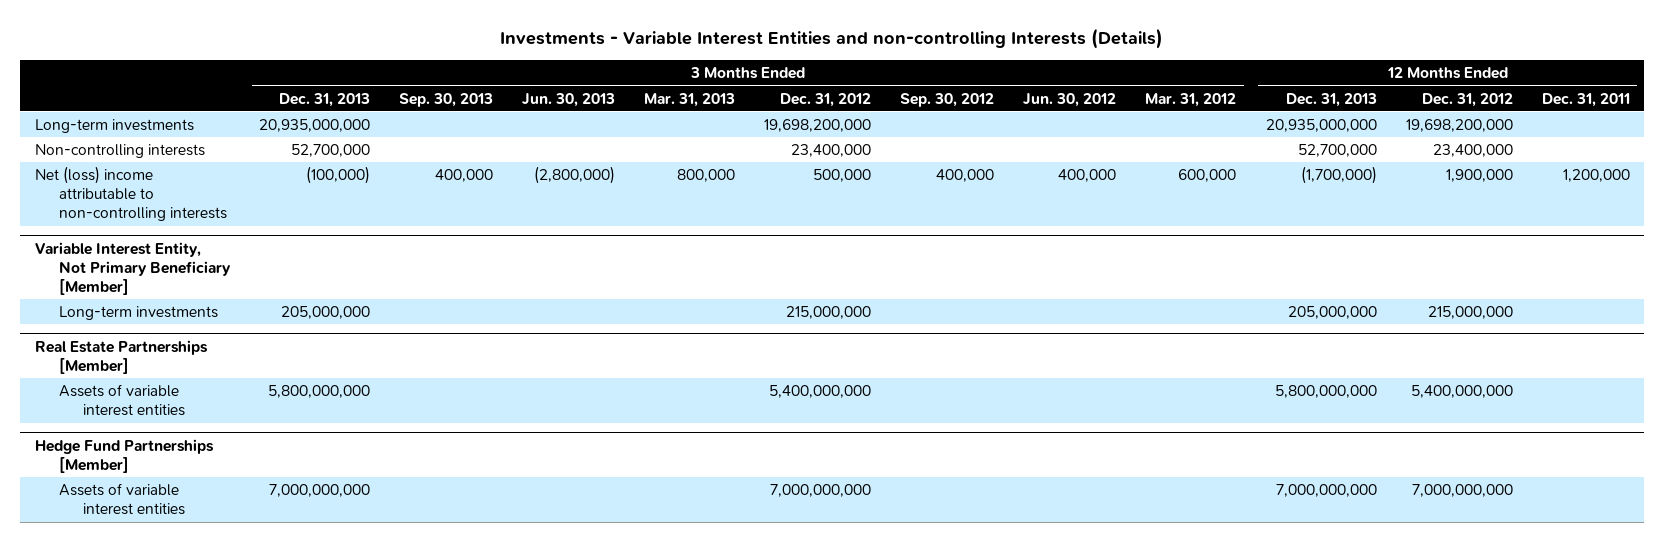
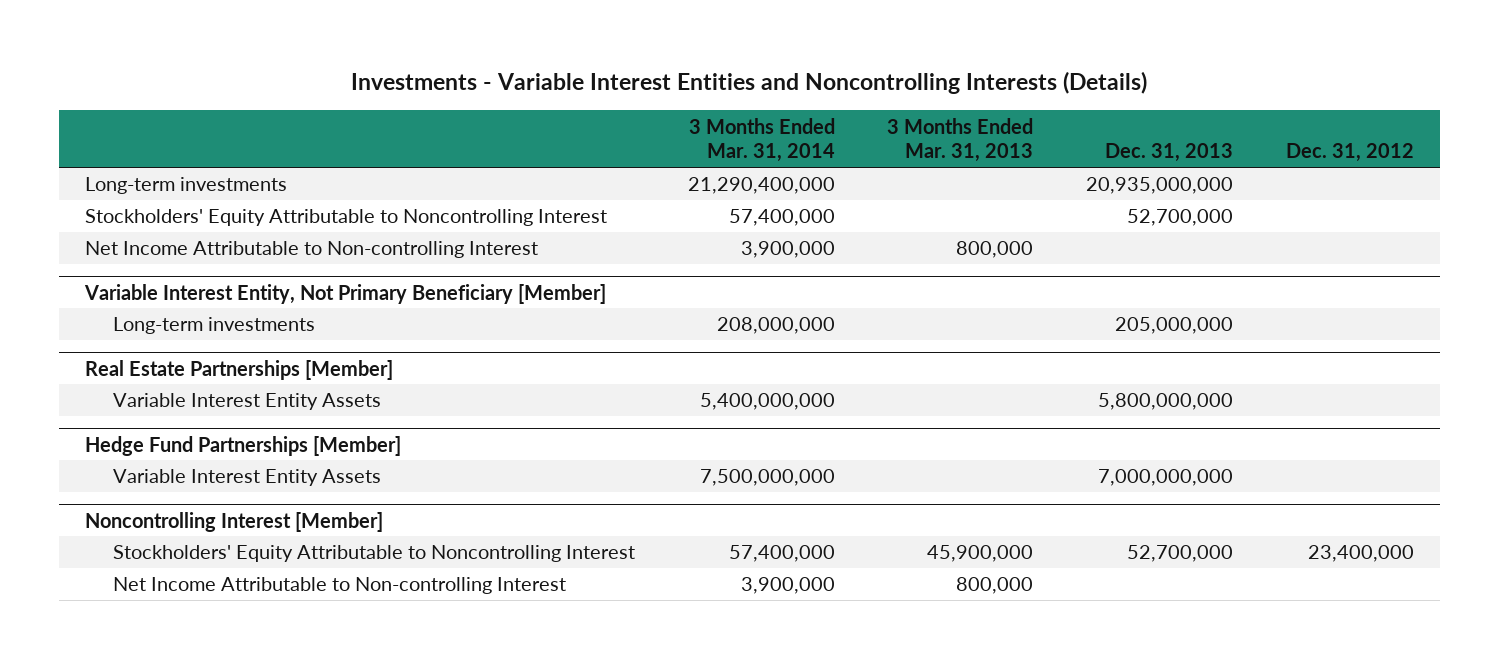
- Investments - Variable Interest Entities and non-controlling Interests (Details)
+ Investments - Variable Interest Entities and Noncontrolling Interests (Details)
- | 3 Months Ended Dec. 31, 2013 | 3 Months Ended Sep. 30, 2013 | 3 Months Ended Jun. 30, 2013 | 3 Months Ended Mar. 31, 2013 | 3 Months Ended Dec. 31, 2012 | 3 Months Ended Sep. 30, 2012 | 3 Months Ended Jun. 30, 2012 | 3 Months Ended Mar. 31, 2012 | 12 Months Ended Dec. 31, 2013 | 12 Months Ended Dec. 31, 2012 | 12 Months Ended Dec. 31, 2011
+ | 3 Months Ended Mar. 31, 2014 | 3 Months Ended Mar. 31, 2013 | Dec. 31, 2013 | Dec. 31, 2012
- Non-controlling interests | 52,700,000 | | | | 23,400,000 | | | | 52,700,000 | 23,400,000 |
- Net (loss) income attributable to non-controlling interests | (100,000) | 400,000 | (2,800,000) | 800,000 | 500,000 | 400,000 | 400,000 | 600,000 | (1,700,000) | 1,900,000 | 1,200,000
+ Stockholders' Equity Attributable to Noncontrolling Interest | 57,400,000 | | 52,700,000 |
+ Net Income Attributable to Non-controlling Interest | 3,900,000 | 800,000 | |
@ Real Estate Partnerships [Member]
- Assets of variable interest entities | 5,800,000,000 | | | | 5,400,000,000 | | | | 5,800,000,000 | 5,400,000,000 |
+ Variable Interest Entity Assets | 5,400,000,000 | | 5,800,000,000 |
@ Hedge Fund Partnerships [Member]
- Assets of variable interest entities | 7,000,000,000 | | | | 7,000,000,000 | | | | 7,000,000,000 | 7,000,000,000 |
+ Variable Interest Entity Assets | 7,500,000,000 | | 7,000,000,000 |
+ Noncontrolling Interest [Member]
+ Stockholders' Equity Attributable to Noncontrolling Interest | 57,400,000 | 45,900,000 | 52,700,000 | 23,400,000
+ Net Income Attributable to Non-controlling Interest | 3,900,000 | 800,000 | |

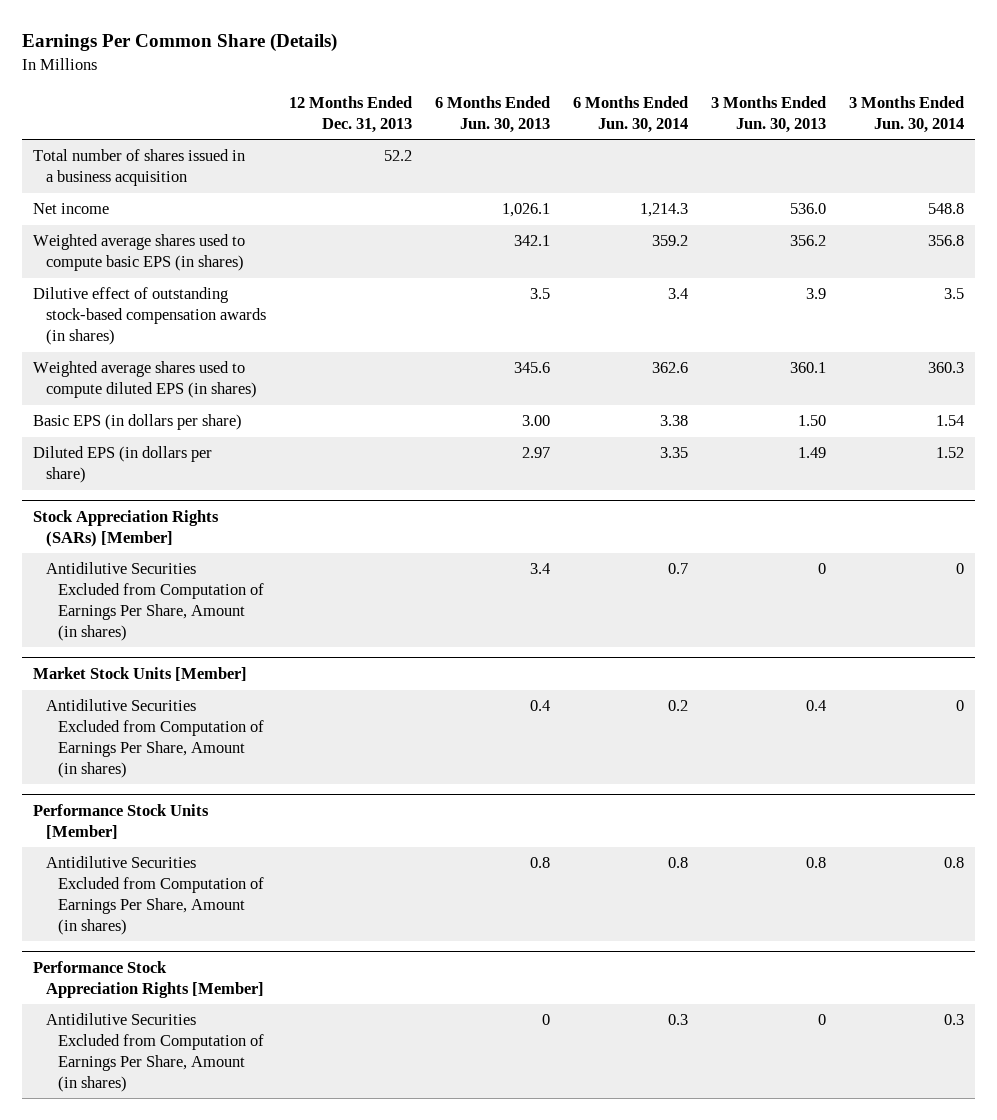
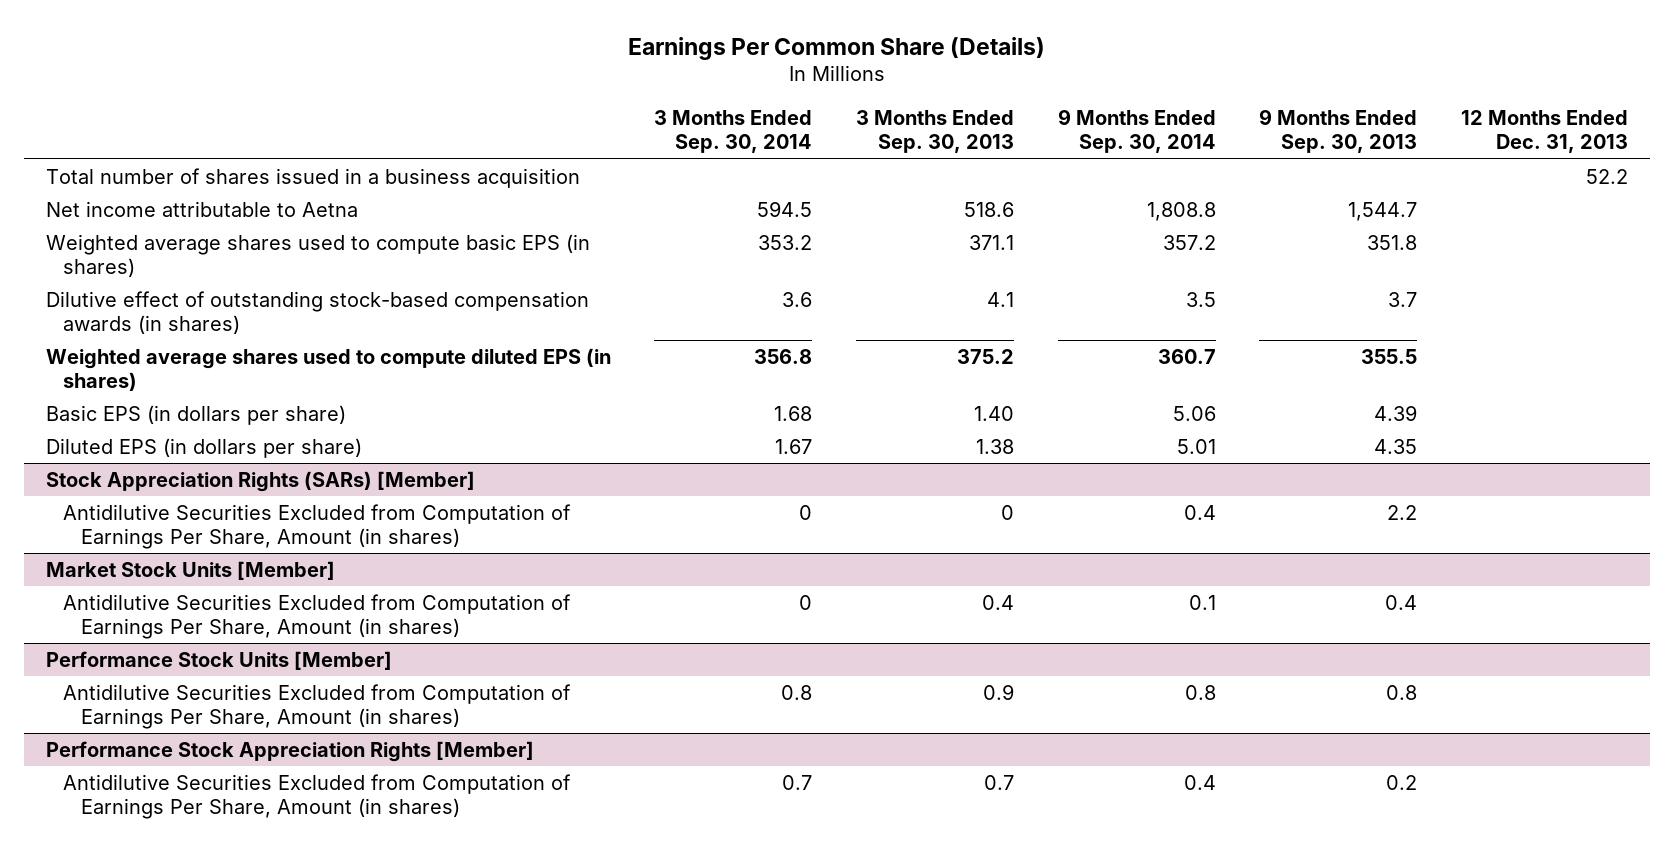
- | 12 Months Ended Dec. 31, 2013 | 6 Months Ended Jun. 30, 2013 | 6 Months Ended Jun. 30, 2014 | 3 Months Ended Jun. 30, 2013 | 3 Months Ended Jun. 30, 2014
+ | 3 Months Ended Sep. 30, 2014 | 3 Months Ended Sep. 30, 2013 | 9 Months Ended Sep. 30, 2014 | 9 Months Ended Sep. 30, 2013 | 12 Months Ended Dec. 31, 2013
- Net income | | 1,026.1 | 1,214.3 | 536.0 | 548.8
+ Net income attributable to Aetna | 594.5 | 518.6 | 1,808.8 | 1,544.7 |

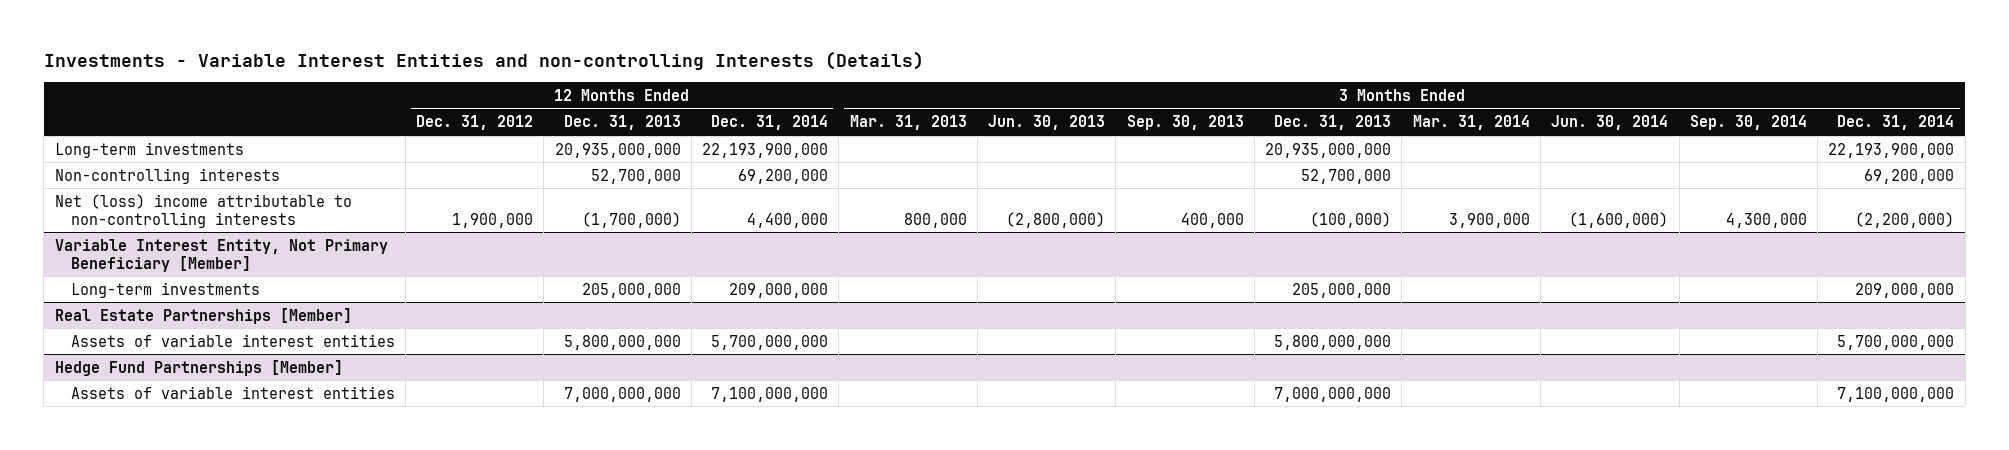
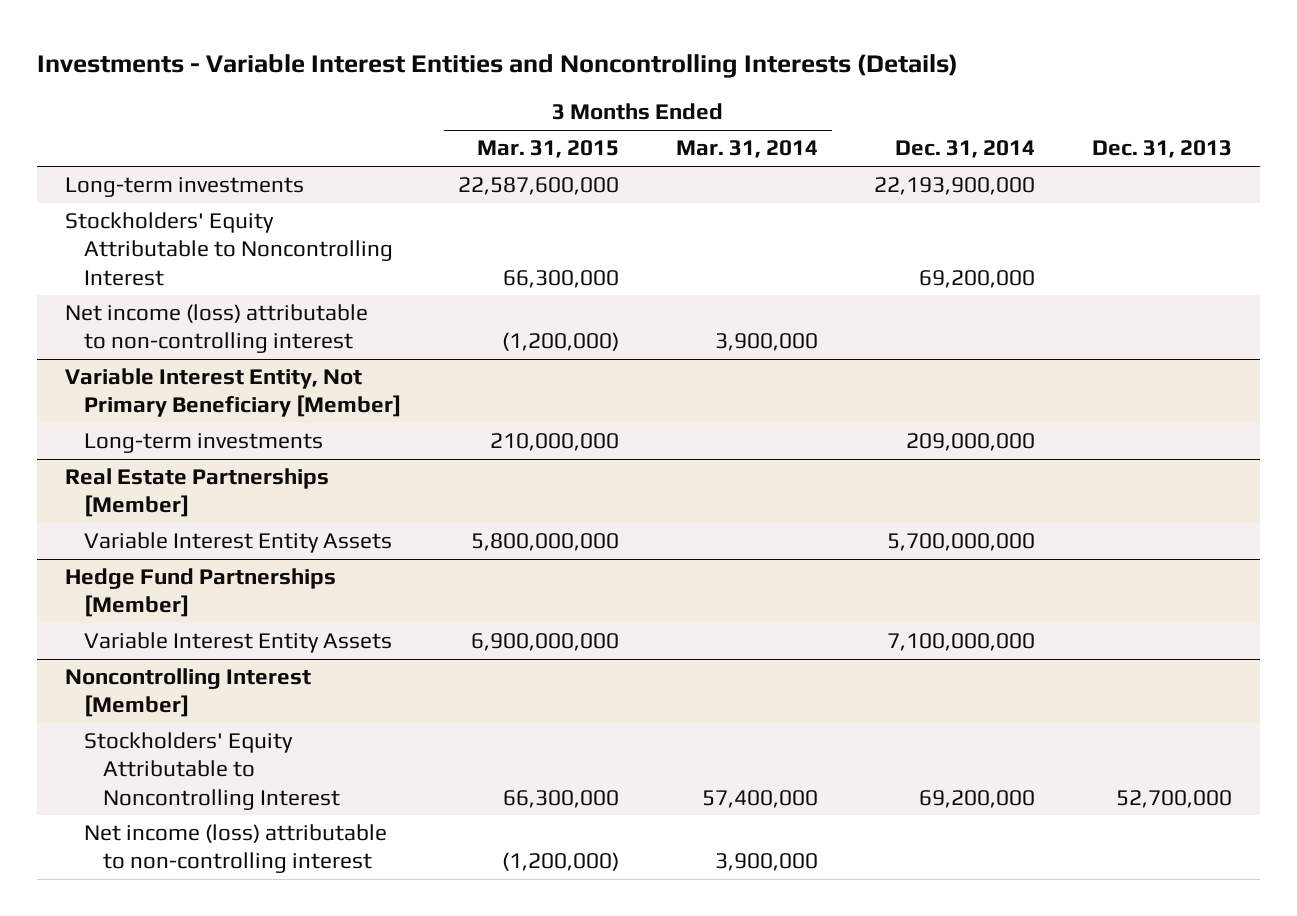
- Investments - Variable Interest Entities and non-controlling Interests (Details)
+ Investments - Variable Interest Entities and Noncontrolling Interests (Details)
- | 12 Months Ended Dec. 31, 2012 | 12 Months Ended Dec. 31, 2013 | 12 Months Ended Dec. 31, 2014 | 3 Months Ended Mar. 31, 2013 | 3 Months Ended Jun. 30, 2013 | 3 Months Ended Sep. 30, 2013 | 3 Months Ended Dec. 31, 2013 | 3 Months Ended Mar. 31, 2014 | 3 Months Ended Jun. 30, 2014 | 3 Months Ended Sep. 30, 2014 | 3 Months Ended Dec. 31, 2014
+ | 3 Months Ended Mar. 31, 2015 | 3 Months Ended Mar. 31, 2014 | Dec. 31, 2014 | Dec. 31, 2013
- Non-controlling interests | | 52,700,000 | 69,200,000 | | | | 52,700,000 | | | | 69,200,000
- Net (loss) income attributable to non-controlling interests | 1,900,000 | (1,700,000) | 4,400,000 | 800,000 | (2,800,000) | 400,000 | (100,000) | 3,900,000 | (1,600,000) | 4,300,000 | (2,200,000)
+ Stockholders' Equity Attributable to Noncontrolling Interest | 66,300,000 | | 69,200,000 |
+ Net income (loss) attributable to non-controlling interest | (1,200,000) | 3,900,000 | |
@ Real Estate Partnerships [Member]
- Assets of variable interest entities | | 5,800,000,000 | 5,700,000,000 | | | | 5,800,000,000 | | | | 5,700,000,000
+ Variable Interest Entity Assets | 5,800,000,000 | | 5,700,000,000 |
@ Hedge Fund Partnerships [Member]
- Assets of variable interest entities | | 7,000,000,000 | 7,100,000,000 | | | | 7,000,000,000 | | | | 7,100,000,000
+ Variable Interest Entity Assets | 6,900,000,000 | | 7,100,000,000 |
+ Noncontrolling Interest [Member]
+ Stockholders' Equity Attributable to Noncontrolling Interest | 66,300,000 | 57,400,000 | 69,200,000 | 52,700,000
+ Net income (loss) attributable to non-controlling interest | (1,200,000) | 3,900,000 | |

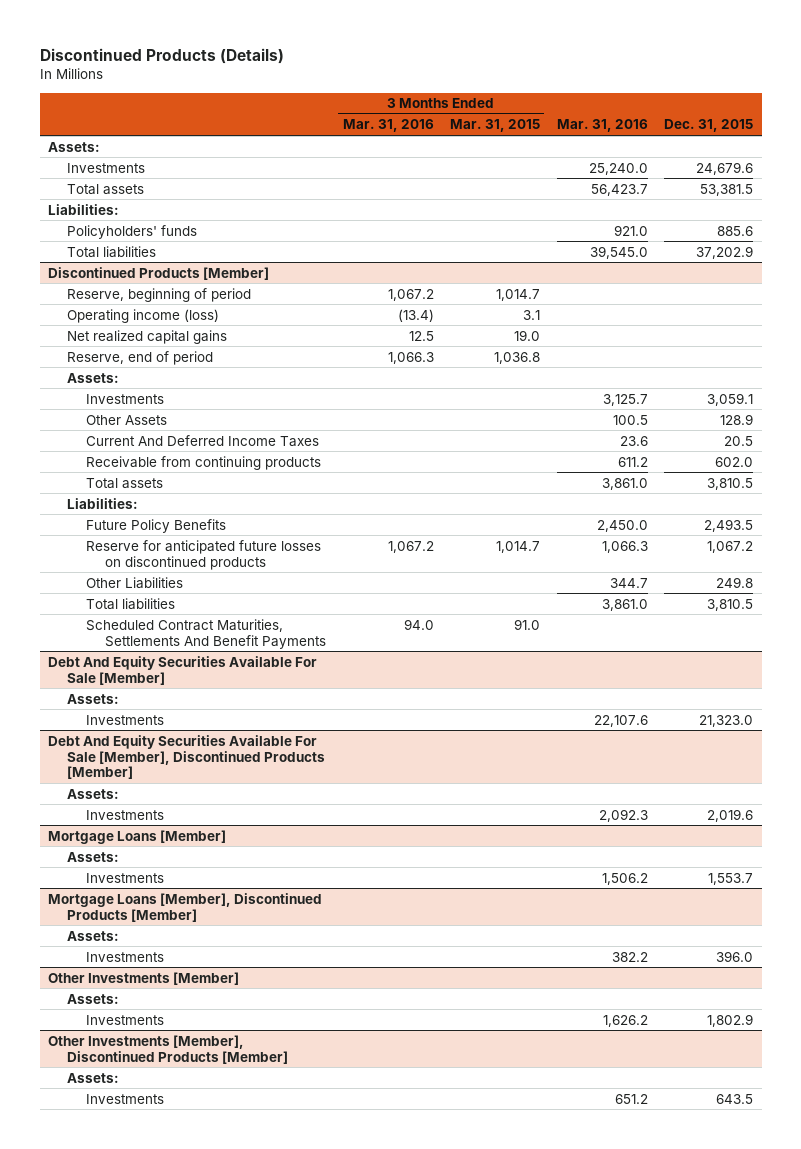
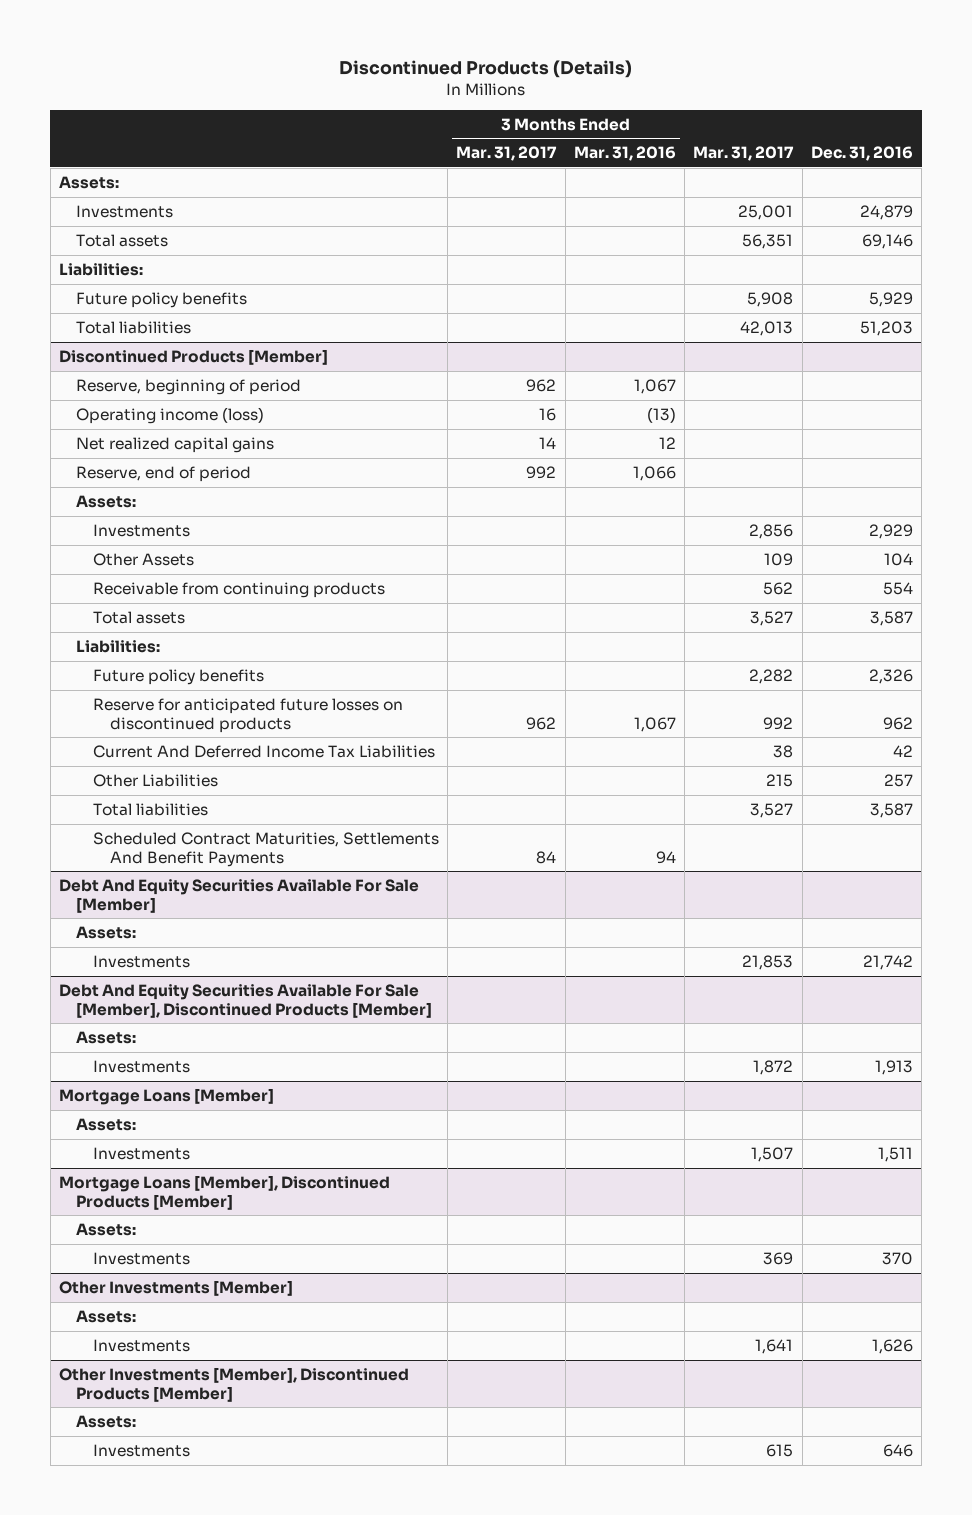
- | 3 Months Ended Mar. 31, 2016 | 3 Months Ended Mar. 31, 2015 | Mar. 31, 2016 | Dec. 31, 2015
+ | 3 Months Ended Mar. 31, 2017 | 3 Months Ended Mar. 31, 2016 | Mar. 31, 2017 | Dec. 31, 2016
- Policyholders' funds | | | 921.0 | 885.6
+ Future policy benefits | | | 5,908 | 5,929
@ Discontinued Products [Member]
- Reserve, beginning of period | 1,067.2 | 1,014.7 | |
- Operating income (loss) | (13.4) | 3.1 | |
- Net realized capital gains | 12.5 | 19.0 | |
- Reserve, end of period | 1,066.3 | 1,036.8 | |
+ Reserve, beginning of period | 962 | 1,067 | |
+ Operating income (loss) | 16 | (13) | |
+ Net realized capital gains | 14 | 12 | |
+ Reserve, end of period | 992 | 1,066 | |
- Current And Deferred Income Taxes | | | 23.6 | 20.5
- Future Policy Benefits | | | 2,450.0 | 2,493.5
- Reserve for anticipated future losses on discontinued products | 1,067.2 | 1,014.7 | 1,066.3 | 1,067.2
+ Future policy benefits | | | 2,282 | 2,326
+ Reserve for anticipated future losses on discontinued products | 962 | 1,067 | 992 | 962
+ Current And Deferred Income Tax Liabilities | | | 38 | 42
- Scheduled Contract Maturities, Settlements And Benefit Payments | 94.0 | 91.0 | |
+ Scheduled Contract Maturities, Settlements And Benefit Payments | 84 | 94 | |

